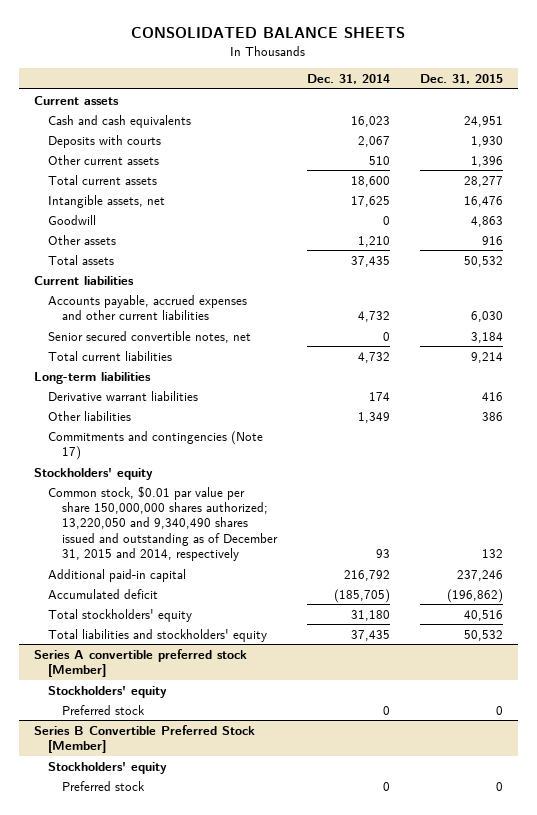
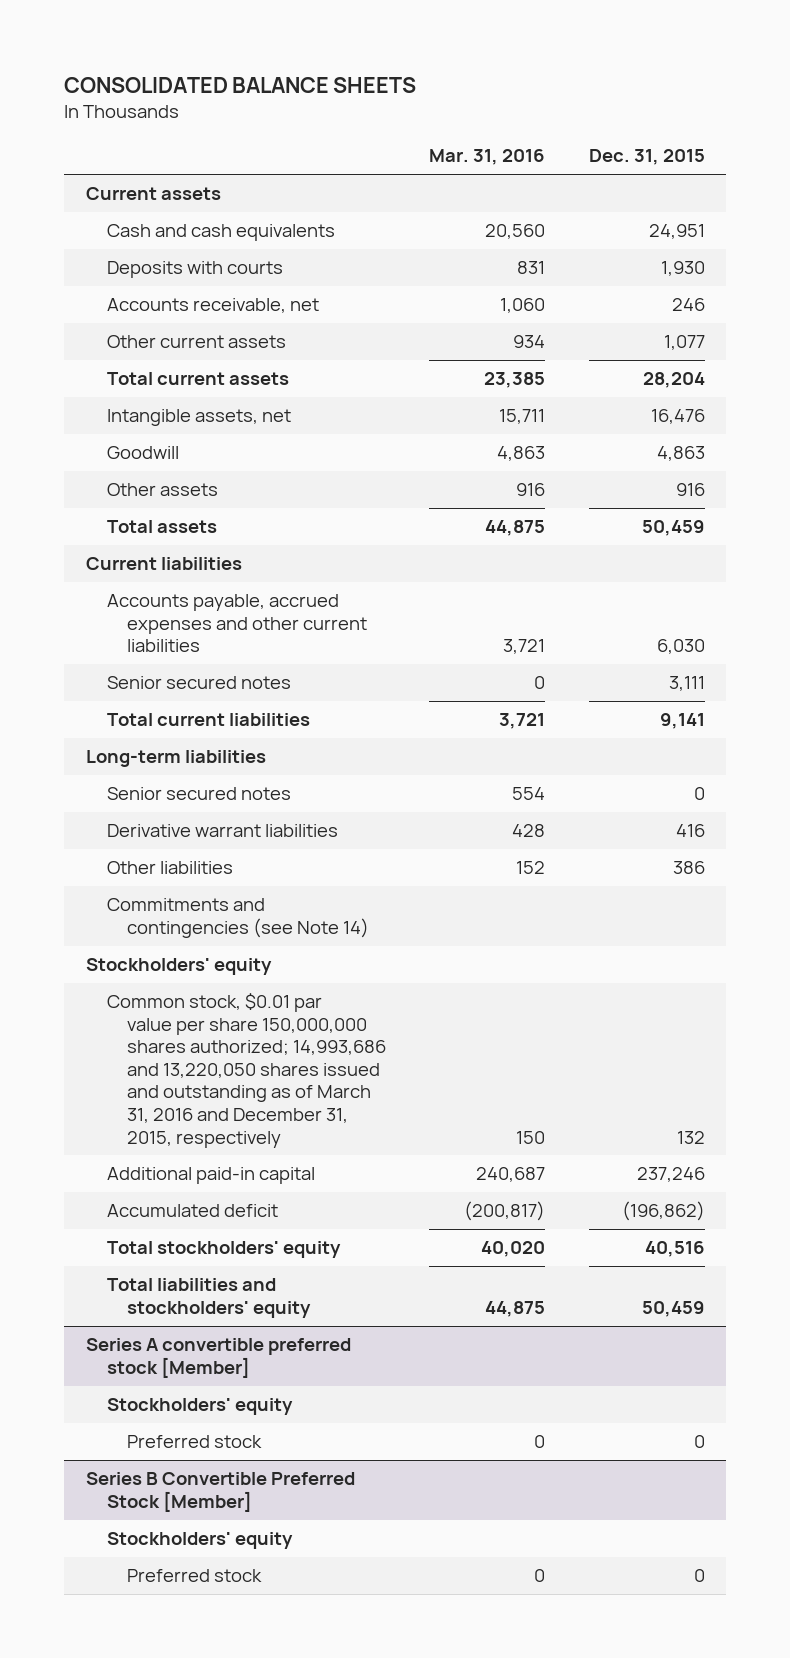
- | Dec. 31, 2014 | Dec. 31, 2015
+ | Mar. 31, 2016 | Dec. 31, 2015
- Other current assets | 510 | 1,396
- Total current assets | 18,600 | 28,277
+ Accounts receivable, net | 1,060 | 246
+ Other current assets | 934 | 1,077
+ Total current assets | 23,385 | 28,204
- Total assets | 37,435 | 50,532
+ Total assets | 44,875 | 50,459
- Senior secured convertible notes, net | 0 | 3,184
- Total current liabilities | 4,732 | 9,214
+ Senior secured notes | 0 | 3,111
+ Total current liabilities | 3,721 | 9,141
+ Senior secured notes | 554 | 0
- Commitments and contingencies (Note 17)
+ Commitments and contingencies (see Note 14)
- Common stock, $0.01 par value per share 150,000,000 shares authorized; 13,220,050 and 9,340,490 shares issued and outstanding as of December 31, 2015 and 2014, respectively | 93 | 132
+ Common stock, $0.01 par value per share 150,000,000 shares authorized; 14,993,686 and 13,220,050 shares issued and outstanding as of March 31, 2016 and December 31, 2015, respectively | 150 | 132
- Total liabilities and stockholders' equity | 37,435 | 50,532
+ Total liabilities and stockholders' equity | 44,875 | 50,459

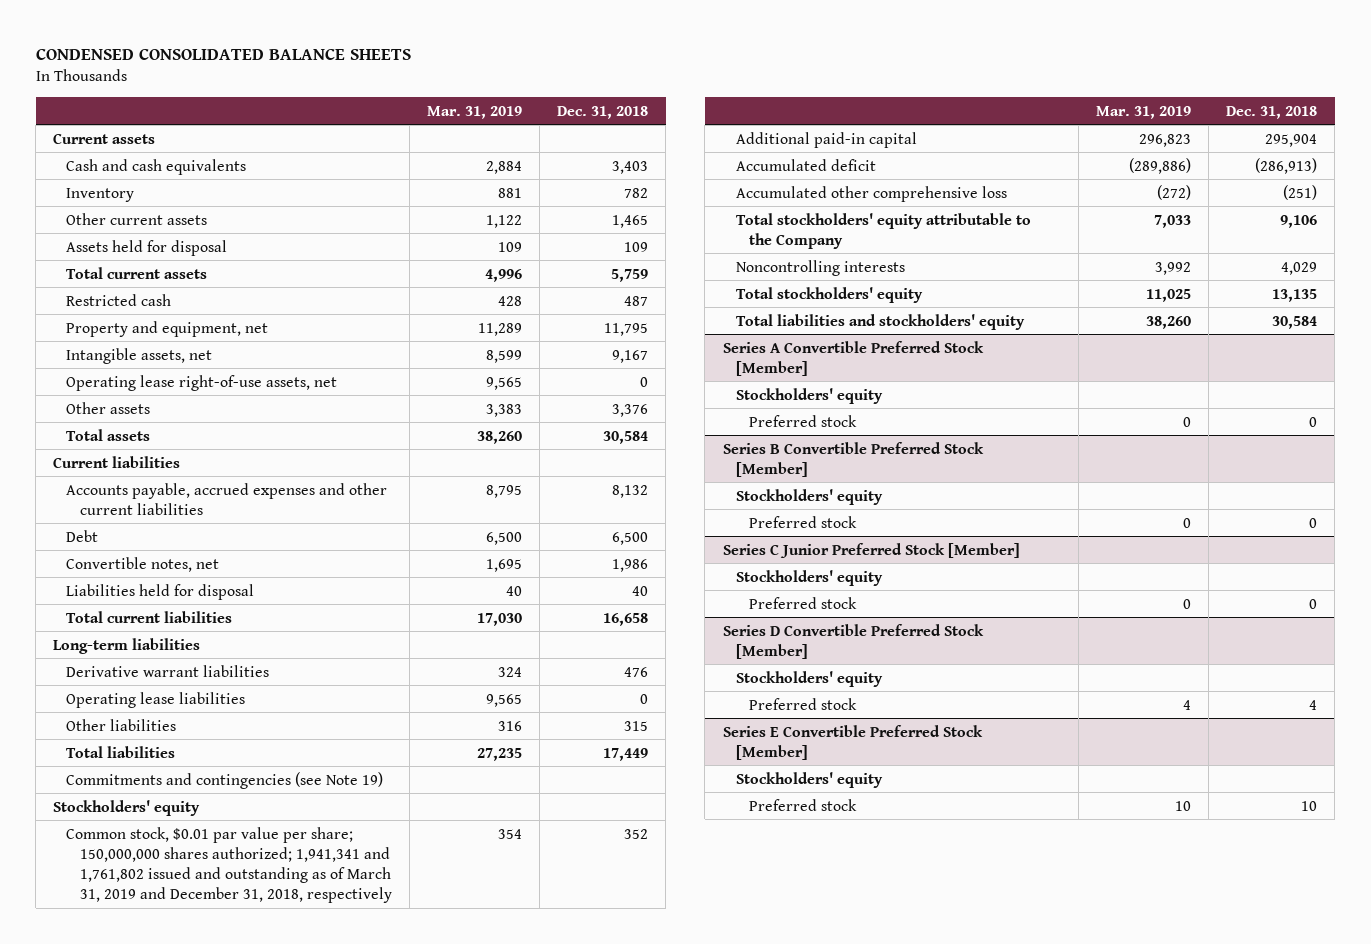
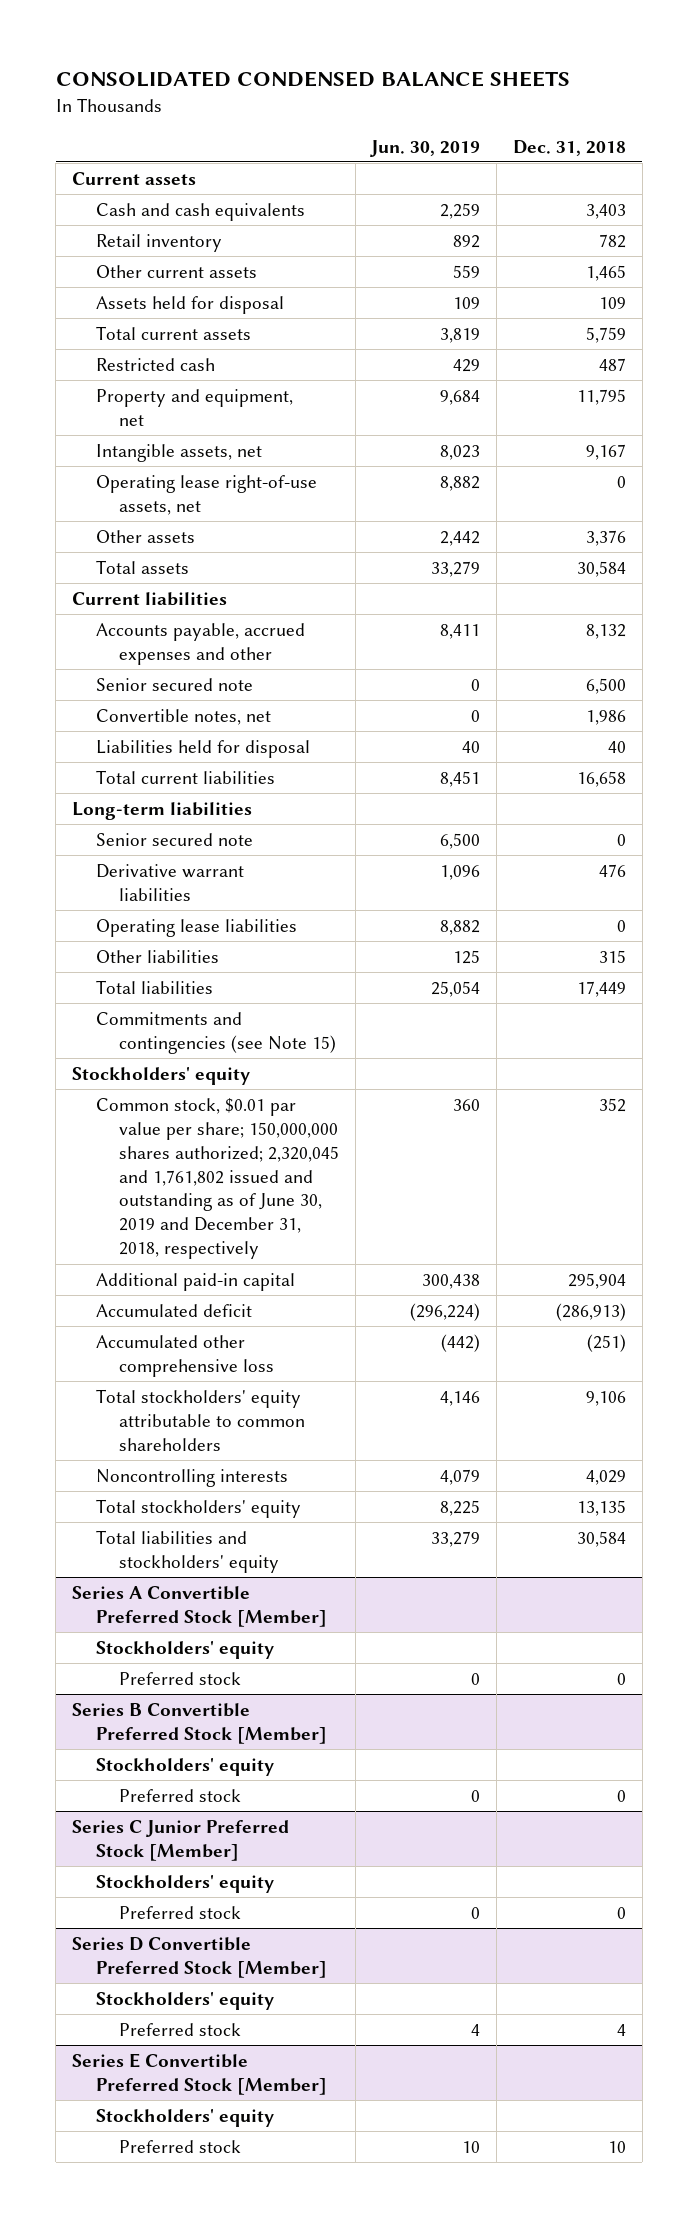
- CONDENSED CONSOLIDATED BALANCE SHEETS
+ CONSOLIDATED CONDENSED BALANCE SHEETS
- | Mar. 31, 2019 | Dec. 31, 2018
+ | Jun. 30, 2019 | Dec. 31, 2018
- Inventory | 881 | 782
+ Retail inventory | 892 | 782
- Accounts payable, accrued expenses and other current liabilities | 8,795 | 8,132
- Debt | 6,500 | 6,500
+ Accounts payable, accrued expenses and other | 8,411 | 8,132
+ Senior secured note | 0 | 6,500
+ Senior secured note | 6,500 | 0
- Commitments and contingencies (see Note 19)
+ Commitments and contingencies (see Note 15)
- Common stock, $0.01 par value per share; 150,000,000 shares authorized; 1,941,341 and 1,761,802 issued and outstanding as of March 31, 2019 and December 31, 2018, respectively | 354 | 352
+ Common stock, $0.01 par value per share; 150,000,000 shares authorized; 2,320,045 and 1,761,802 issued and outstanding as of June 30, 2019 and December 31, 2018, respectively | 360 | 352
- Total stockholders' equity attributable to the Company | 7,033 | 9,106
+ Total stockholders' equity attributable to common shareholders | 4,146 | 9,106

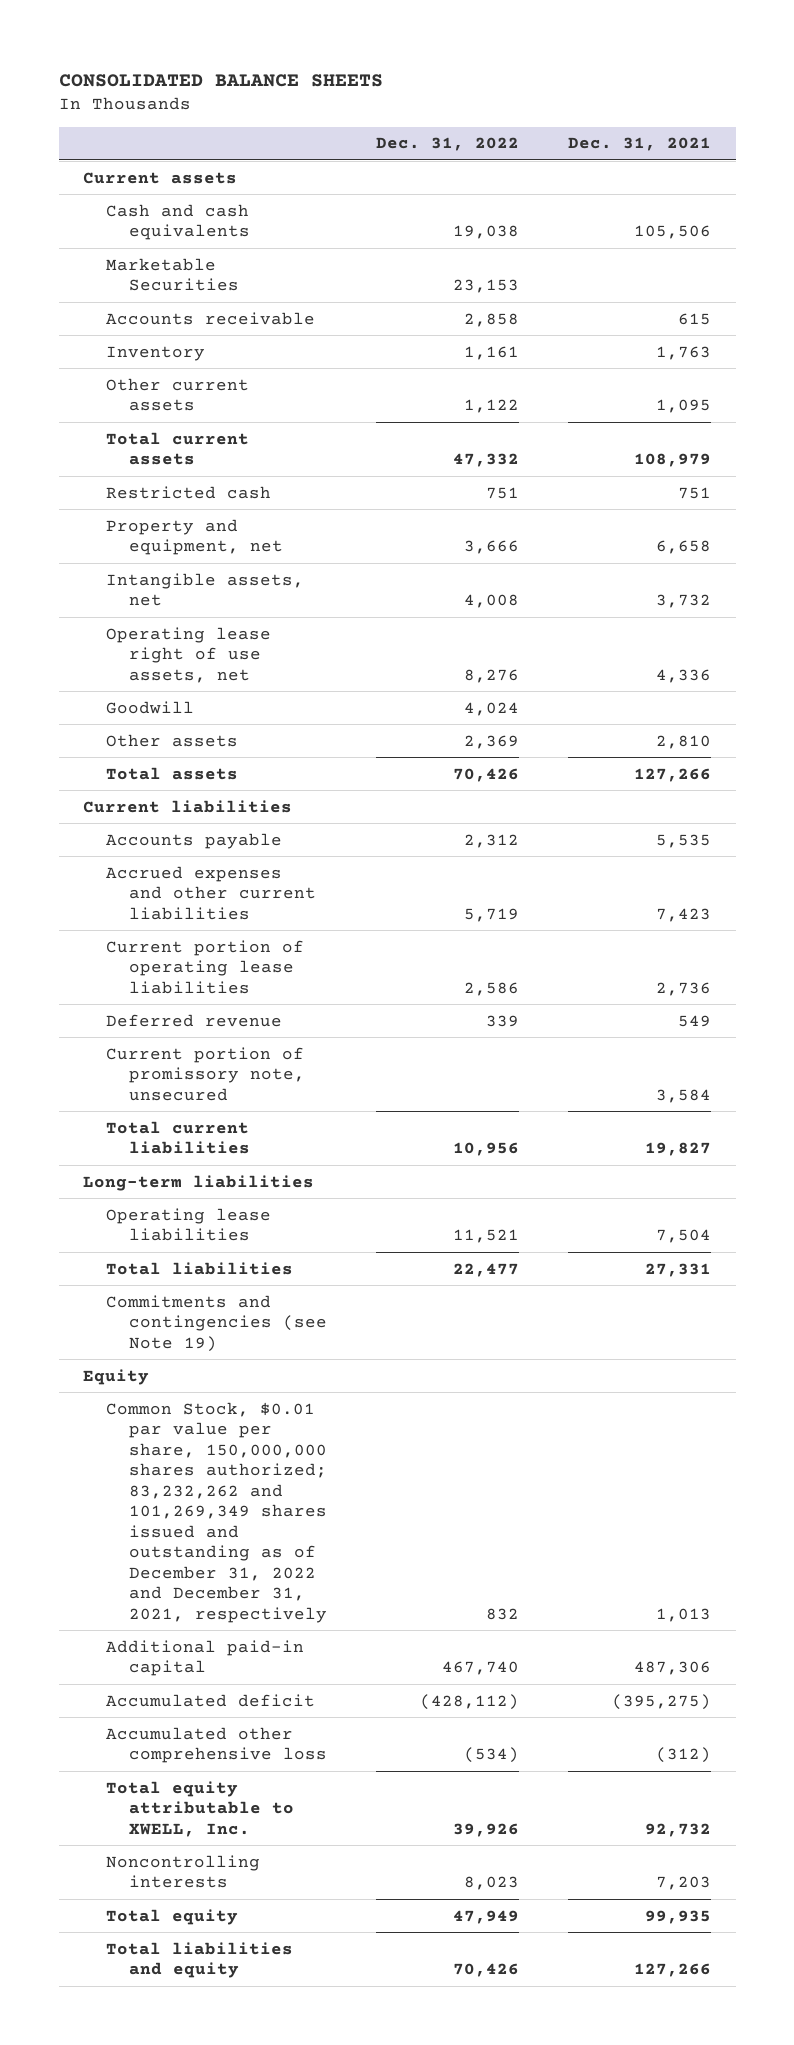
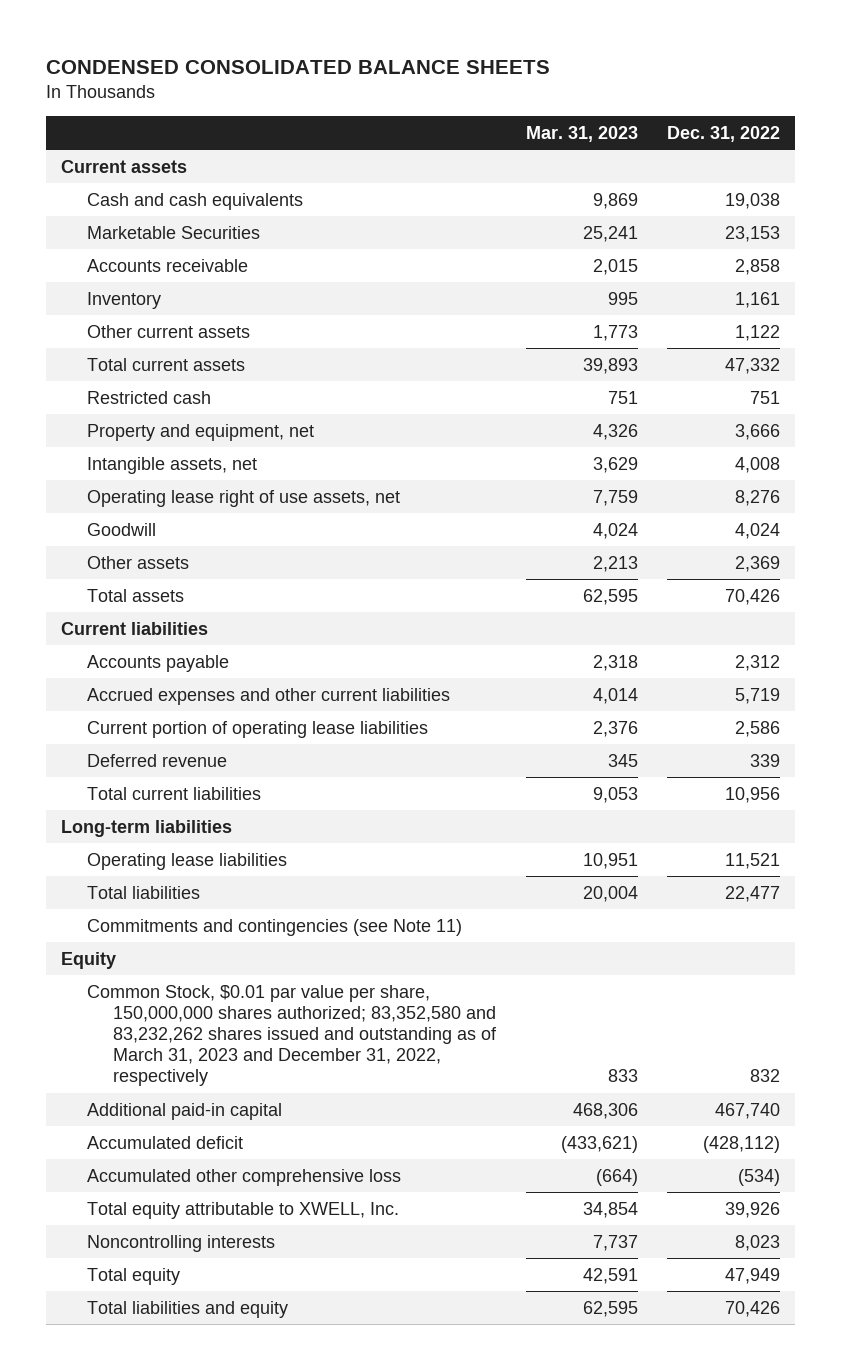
- CONSOLIDATED BALANCE SHEETS
+ CONDENSED CONSOLIDATED BALANCE SHEETS
- | Dec. 31, 2022 | Dec. 31, 2021
+ | Mar. 31, 2023 | Dec. 31, 2022
- Current portion of promissory note, unsecured | | 3,584
- Commitments and contingencies (see Note 19)
+ Commitments and contingencies (see Note 11)
- Common Stock, $0.01 par value per share, 150,000,000 shares authorized; 83,232,262 and 101,269,349 shares issued and outstanding as of December 31, 2022 and December 31, 2021, respectively | 832 | 1,013
+ Common Stock, $0.01 par value per share, 150,000,000 shares authorized; 83,352,580 and 83,232,262 shares issued and outstanding as of March 31, 2023 and December 31, 2022, respectively | 833 | 832

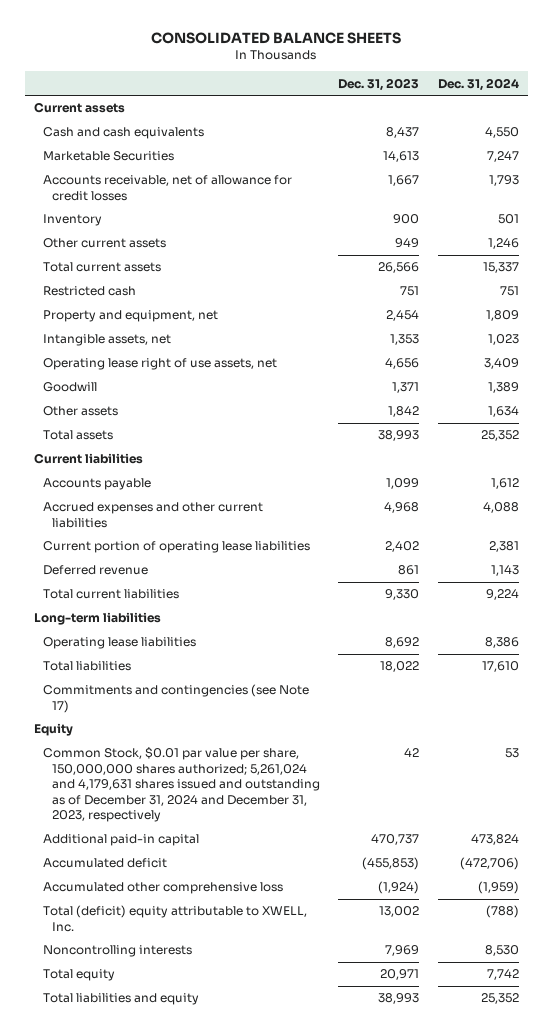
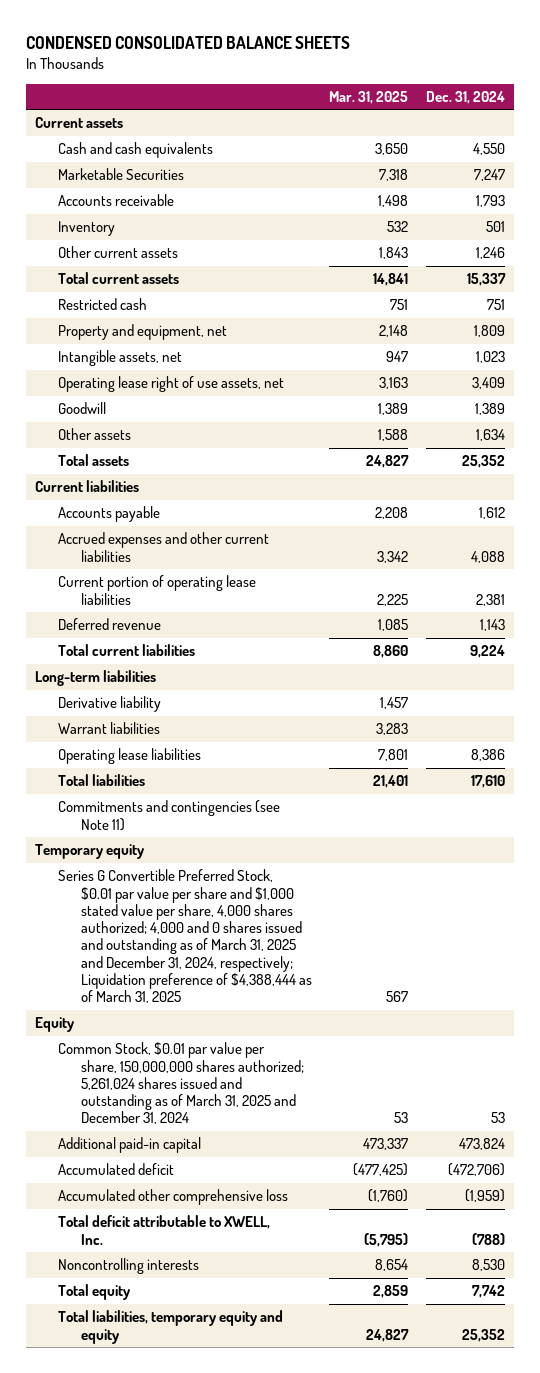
- CONSOLIDATED BALANCE SHEETS
+ CONDENSED CONSOLIDATED BALANCE SHEETS
- | Dec. 31, 2023 | Dec. 31, 2024
+ | Mar. 31, 2025 | Dec. 31, 2024
- Accounts receivable, net of allowance for credit losses | 1,667 | 1,793
+ Accounts receivable | 1,498 | 1,793
+ Derivative liability | 1,457 |
+ Warrant liabilities | 3,283 |
- Commitments and contingencies (see Note 17)
+ Commitments and contingencies (see Note 11)
+ Temporary equity
+ Series G Convertible Preferred Stock, $0.01 par value per share and $1,000 stated value per share, 4,000 shares authorized; 4,000 and 0 shares issued and outstanding as of March 31, 2025 and December 31, 2024, respectively; Liquidation preference of $4,388,444 as of March 31, 2025 | 567 |
- Common Stock, $0.01 par value per share, 150,000,000 shares authorized; 5,261,024 and 4,179,631 shares issued and outstanding as of December 31, 2024 and December 31, 2023, respectively | 42 | 53
+ Common Stock, $0.01 par value per share, 150,000,000 shares authorized; 5,261,024 shares issued and outstanding as of March 31, 2025 and December 31, 2024 | 53 | 53
- Total (deficit) equity attributable to XWELL, Inc. | 13,002 | (788)
+ Total deficit attributable to XWELL, Inc. | (5,795) | (788)
- Total liabilities and equity | 38,993 | 25,352
+ Total liabilities, temporary equity and equity | 24,827 | 25,352

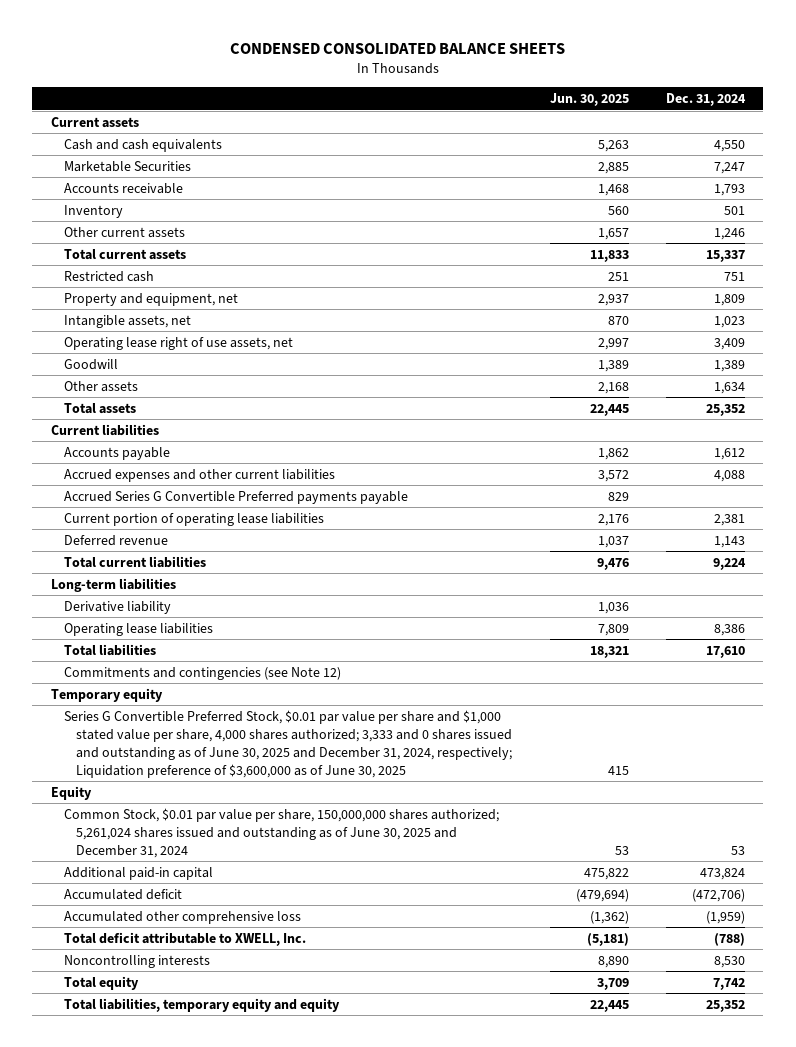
- | Mar. 31, 2025 | Dec. 31, 2024
+ | Jun. 30, 2025 | Dec. 31, 2024
+ Accrued Series G Convertible Preferred payments payable | 829 |
- Warrant liabilities | 3,283 |
- Commitments and contingencies (see Note 11)
+ Commitments and contingencies (see Note 12)
- Series G Convertible Preferred Stock, $0.01 par value per share and $1,000 stated value per share, 4,000 shares authorized; 4,000 and 0 shares issued and outstanding as of March 31, 2025 and December 31, 2024, respectively; Liquidation preference of $4,388,444 as of March 31, 2025 | 567 |
+ Series G Convertible Preferred Stock, $0.01 par value per share and $1,000 stated value per share, 4,000 shares authorized; 3,333 and 0 shares issued and outstanding as of June 30, 2025 and December 31, 2024, respectively; Liquidation preference of $3,600,000 as of June 30, 2025 | 415 |
- Common Stock, $0.01 par value per share, 150,000,000 shares authorized; 5,261,024 shares issued and outstanding as of March 31, 2025 and December 31, 2024 | 53 | 53
+ Common Stock, $0.01 par value per share, 150,000,000 shares authorized; 5,261,024 shares issued and outstanding as of June 30, 2025 and December 31, 2024 | 53 | 53

